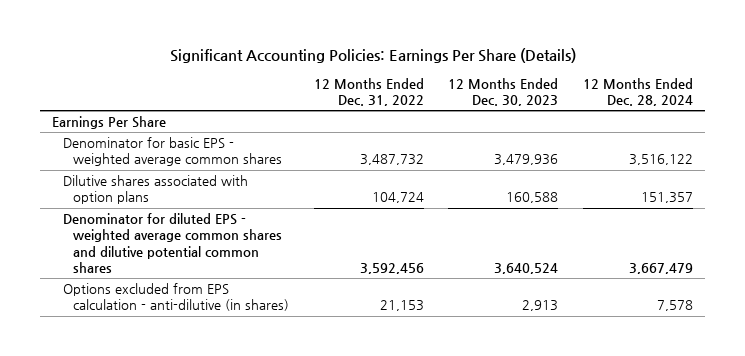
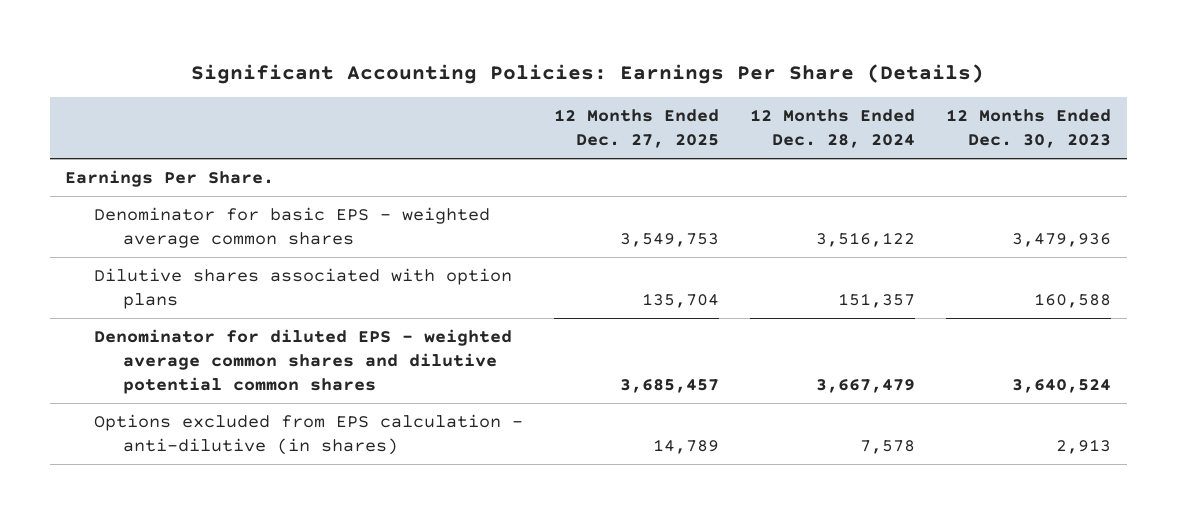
- | 12 Months Ended Dec. 31, 2022 | 12 Months Ended Dec. 30, 2023 | 12 Months Ended Dec. 28, 2024
+ | 12 Months Ended Dec. 27, 2025 | 12 Months Ended Dec. 28, 2024 | 12 Months Ended Dec. 30, 2023
- Earnings Per Share
+ Earnings Per Share.

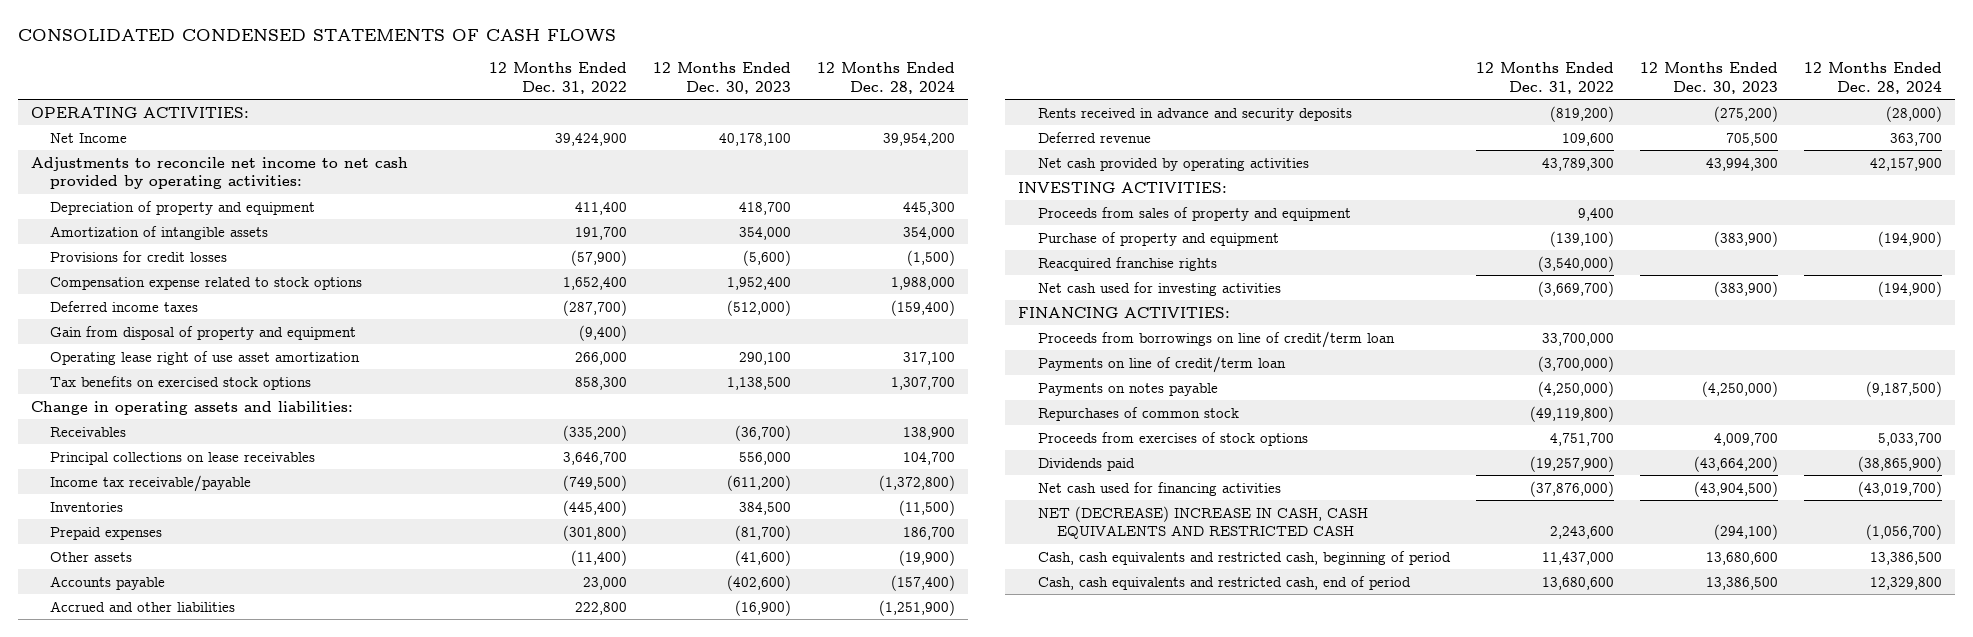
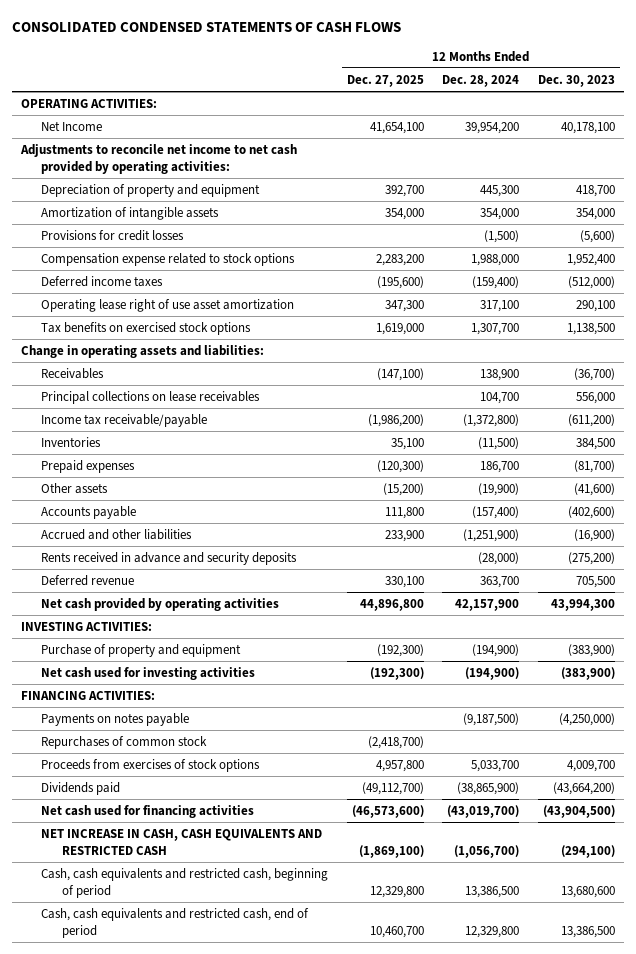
- | 12 Months Ended Dec. 31, 2022 | 12 Months Ended Dec. 30, 2023 | 12 Months Ended Dec. 28, 2024
+ | 12 Months Ended Dec. 27, 2025 | 12 Months Ended Dec. 28, 2024 | 12 Months Ended Dec. 30, 2023
- Gain from disposal of property and equipment | (9,400) | |
- Proceeds from sales of property and equipment | 9,400 | |
- Reacquired franchise rights | (3,540,000) | |
- Proceeds from borrowings on line of credit/term loan | 33,700,000 | |
- Payments on line of credit/term loan | (3,700,000) | |
- NET (DECREASE) INCREASE IN CASH, CASH EQUIVALENTS AND RESTRICTED CASH | 2,243,600 | (294,100) | (1,056,700)
+ NET INCREASE IN CASH, CASH EQUIVALENTS AND RESTRICTED CASH | (1,869,100) | (1,056,700) | (294,100)

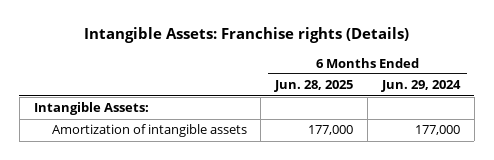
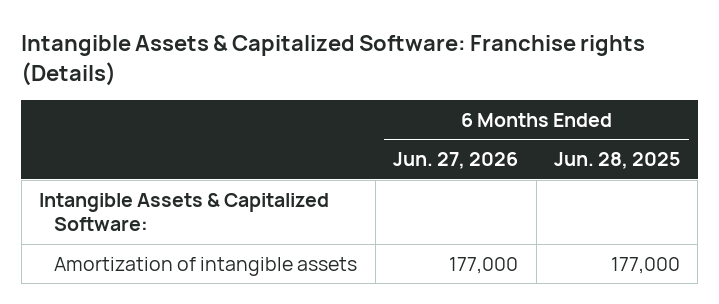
- Intangible Assets: Franchise rights (Details)
+ Intangible Assets & Capitalized Software: Franchise rights (Details)
- | 6 Months Ended Jun. 28, 2025 | 6 Months Ended Jun. 29, 2024
+ | 6 Months Ended Jun. 27, 2026 | 6 Months Ended Jun. 28, 2025
- Intangible Assets:
+ Intangible Assets & Capitalized Software:

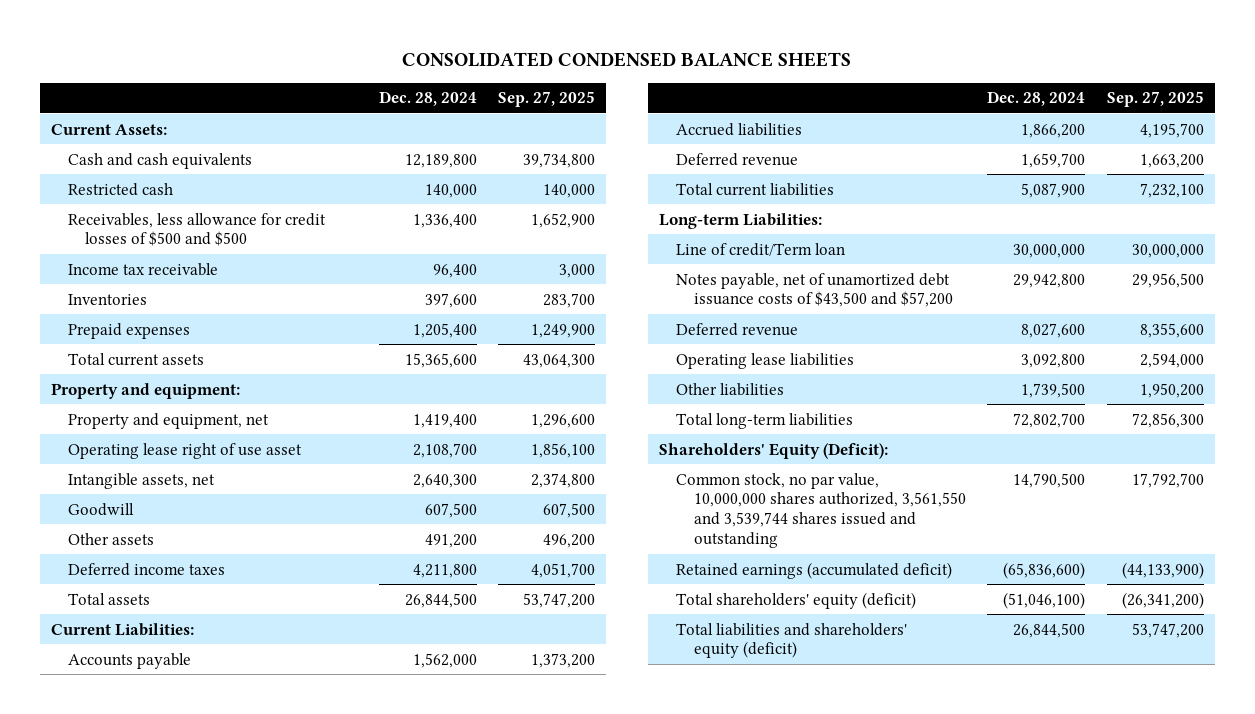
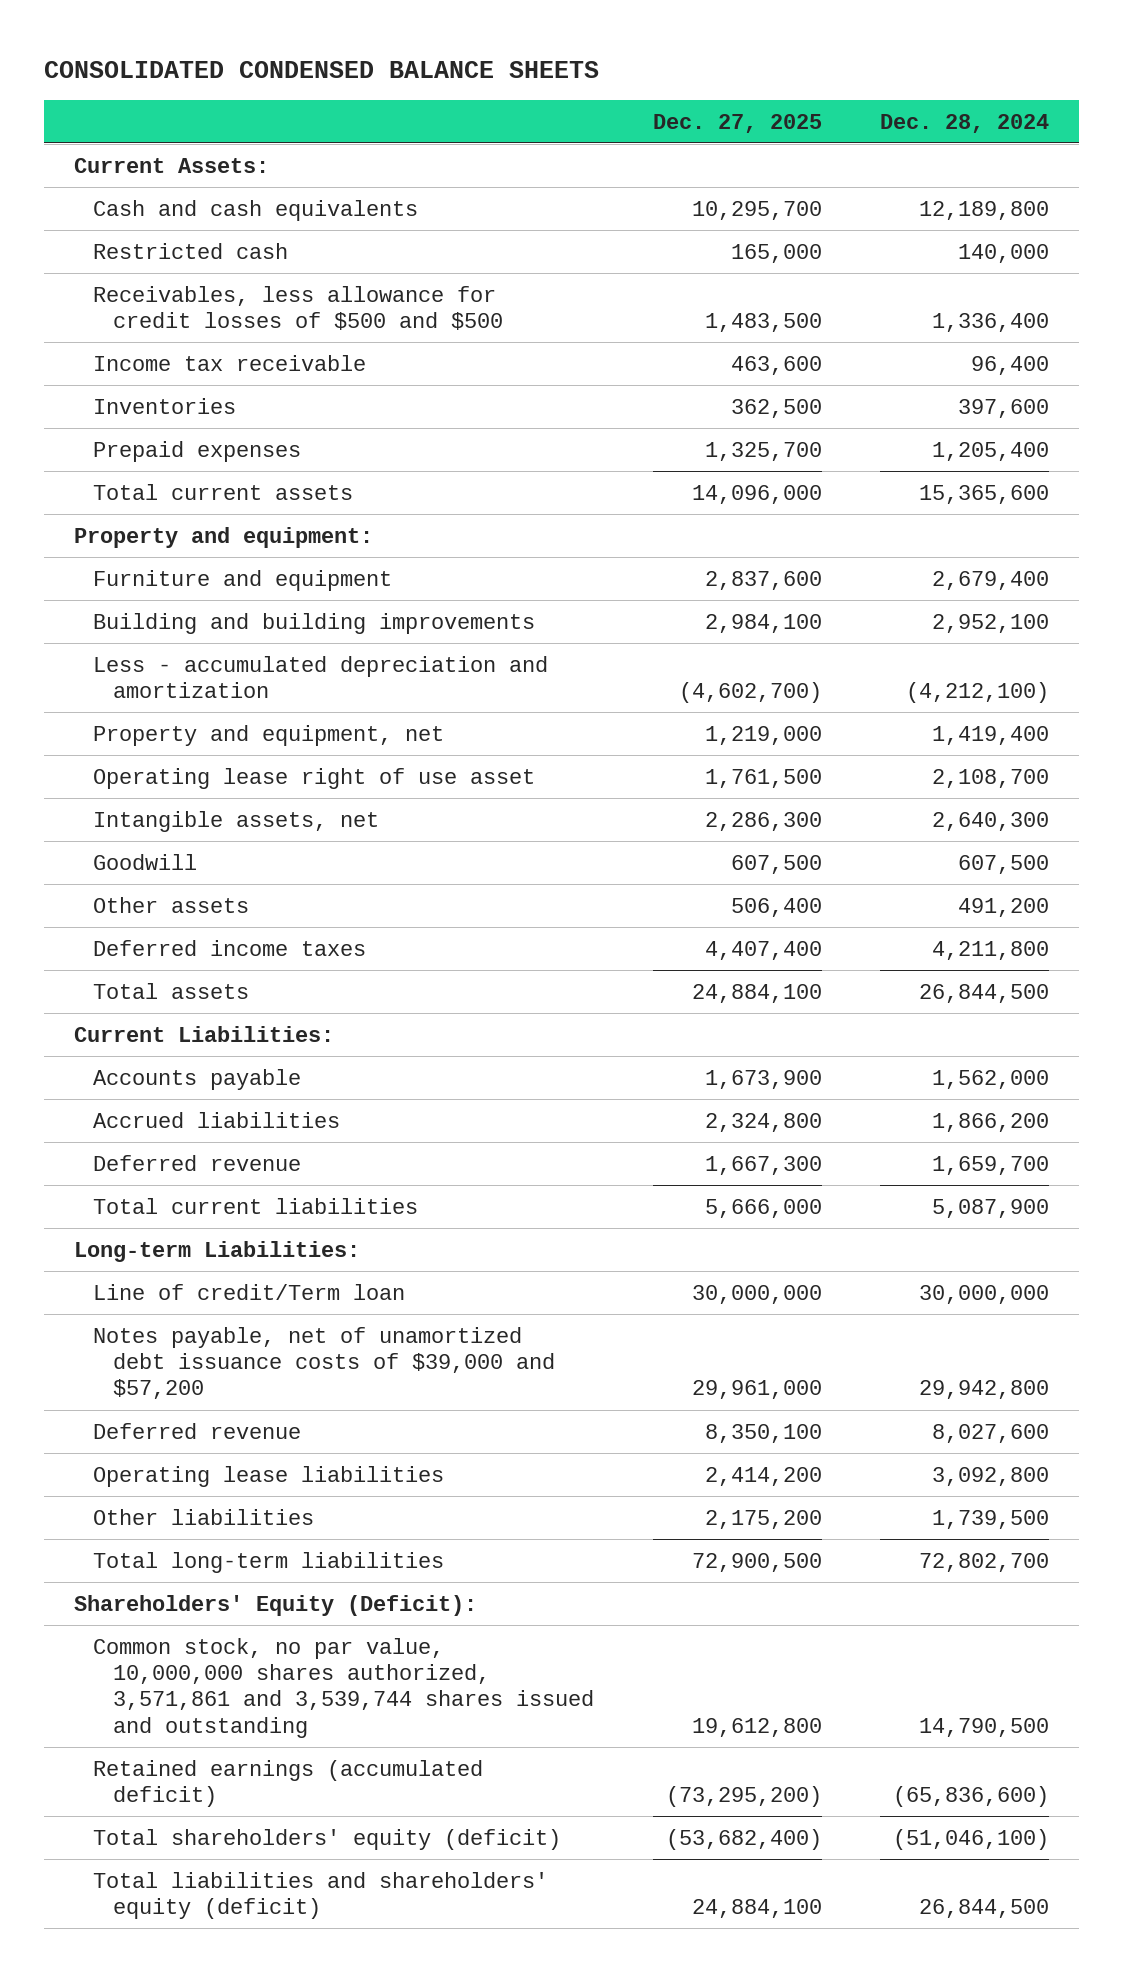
- | Dec. 28, 2024 | Sep. 27, 2025
+ | Dec. 27, 2025 | Dec. 28, 2024
+ Furniture and equipment | 2,837,600 | 2,679,400
+ Building and building improvements | 2,984,100 | 2,952,100
+ Less - accumulated depreciation and amortization | (4,602,700) | (4,212,100)
- Notes payable, net of unamortized debt issuance costs of $43,500 and $57,200 | 29,942,800 | 29,956,500
+ Notes payable, net of unamortized debt issuance costs of $39,000 and $57,200 | 29,961,000 | 29,942,800
- Common stock, no par value, 10,000,000 shares authorized, 3,561,550 and 3,539,744 shares issued and outstanding | 14,790,500 | 17,792,700
+ Common stock, no par value, 10,000,000 shares authorized, 3,571,861 and 3,539,744 shares issued and outstanding | 19,612,800 | 14,790,500

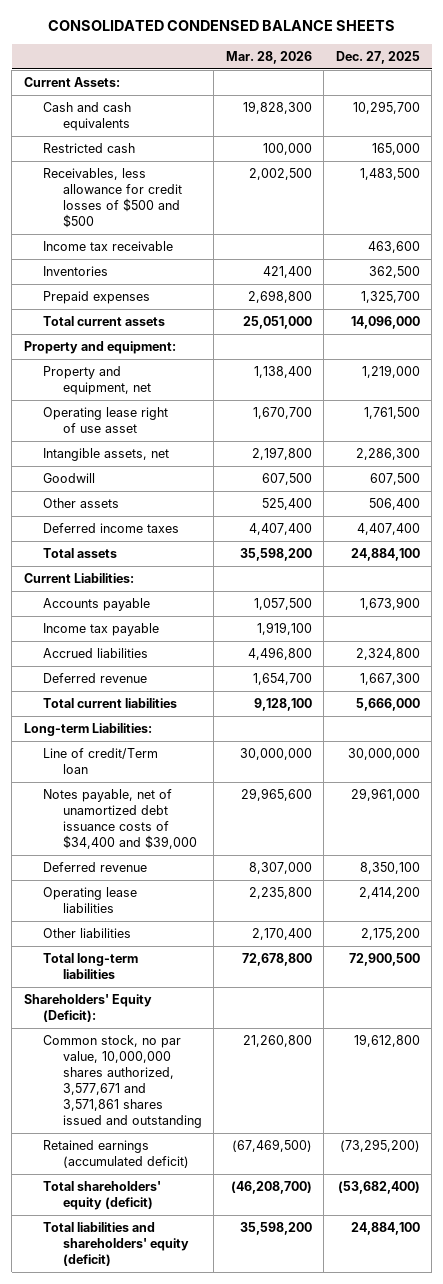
- | Dec. 27, 2025 | Dec. 28, 2024
+ | Mar. 28, 2026 | Dec. 27, 2025
- Furniture and equipment | 2,837,600 | 2,679,400
- Building and building improvements | 2,984,100 | 2,952,100
- Less - accumulated depreciation and amortization | (4,602,700) | (4,212,100)
+ Income tax payable | 1,919,100 |
- Notes payable, net of unamortized debt issuance costs of $39,000 and $57,200 | 29,961,000 | 29,942,800
+ Notes payable, net of unamortized debt issuance costs of $34,400 and $39,000 | 29,965,600 | 29,961,000
- Common stock, no par value, 10,000,000 shares authorized, 3,571,861 and 3,539,744 shares issued and outstanding | 19,612,800 | 14,790,500
+ Common stock, no par value, 10,000,000 shares authorized, 3,577,671 and 3,571,861 shares issued and outstanding | 21,260,800 | 19,612,800

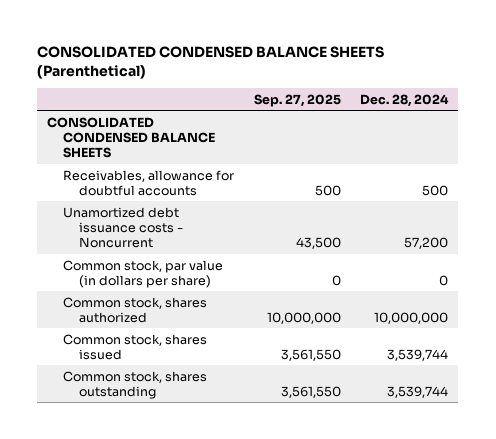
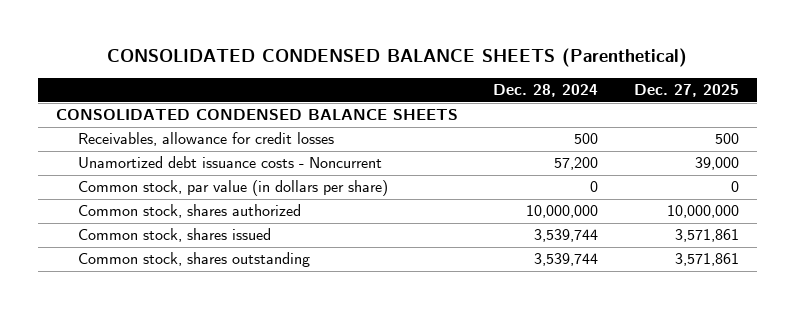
- | Sep. 27, 2025 | Dec. 28, 2024
+ | Dec. 28, 2024 | Dec. 27, 2025
- Receivables, allowance for doubtful accounts | 500 | 500
+ Receivables, allowance for credit losses | 500 | 500

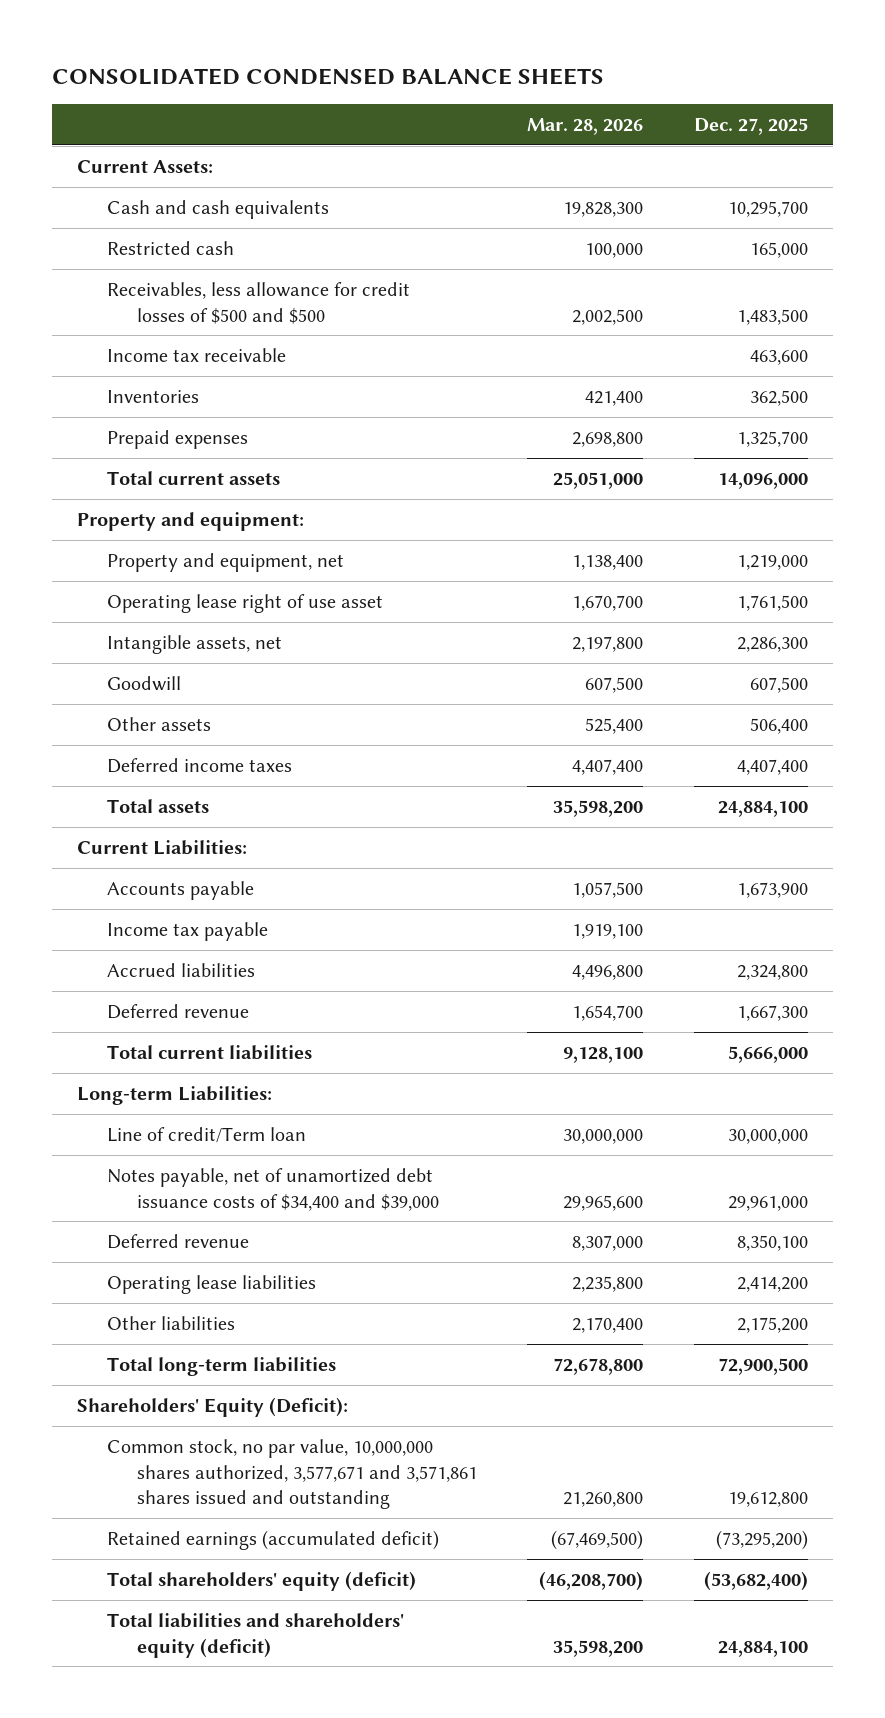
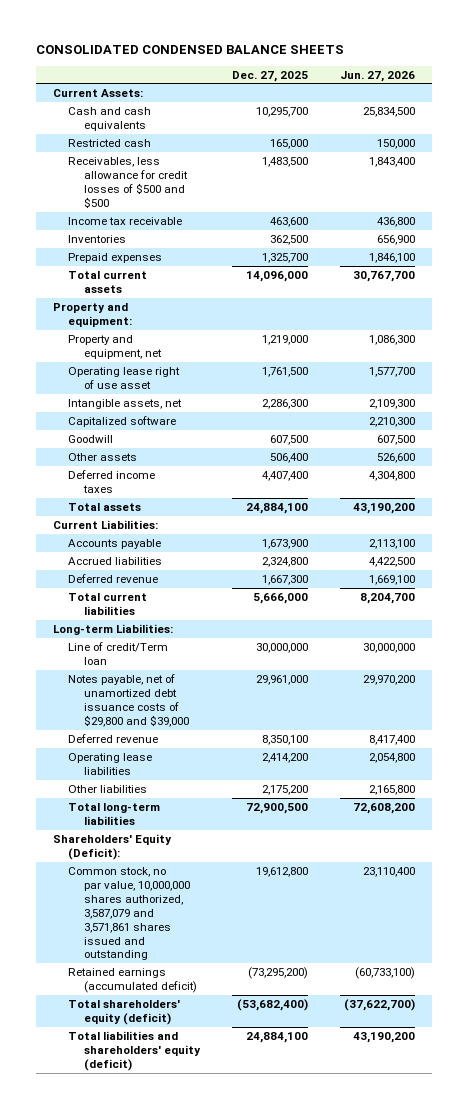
- | Mar. 28, 2026 | Dec. 27, 2025
+ | Dec. 27, 2025 | Jun. 27, 2026
+ Capitalized software | | 2,210,300
- Income tax payable | 1,919,100 |
- Notes payable, net of unamortized debt issuance costs of $34,400 and $39,000 | 29,965,600 | 29,961,000
+ Notes payable, net of unamortized debt issuance costs of $29,800 and $39,000 | 29,961,000 | 29,970,200
- Common stock, no par value, 10,000,000 shares authorized, 3,577,671 and 3,571,861 shares issued and outstanding | 21,260,800 | 19,612,800
+ Common stock, no par value, 10,000,000 shares authorized, 3,587,079 and 3,571,861 shares issued and outstanding | 19,612,800 | 23,110,400

